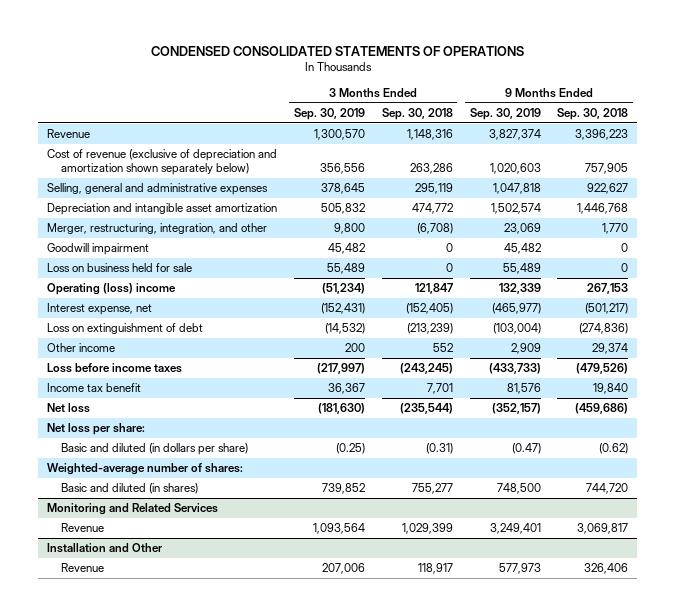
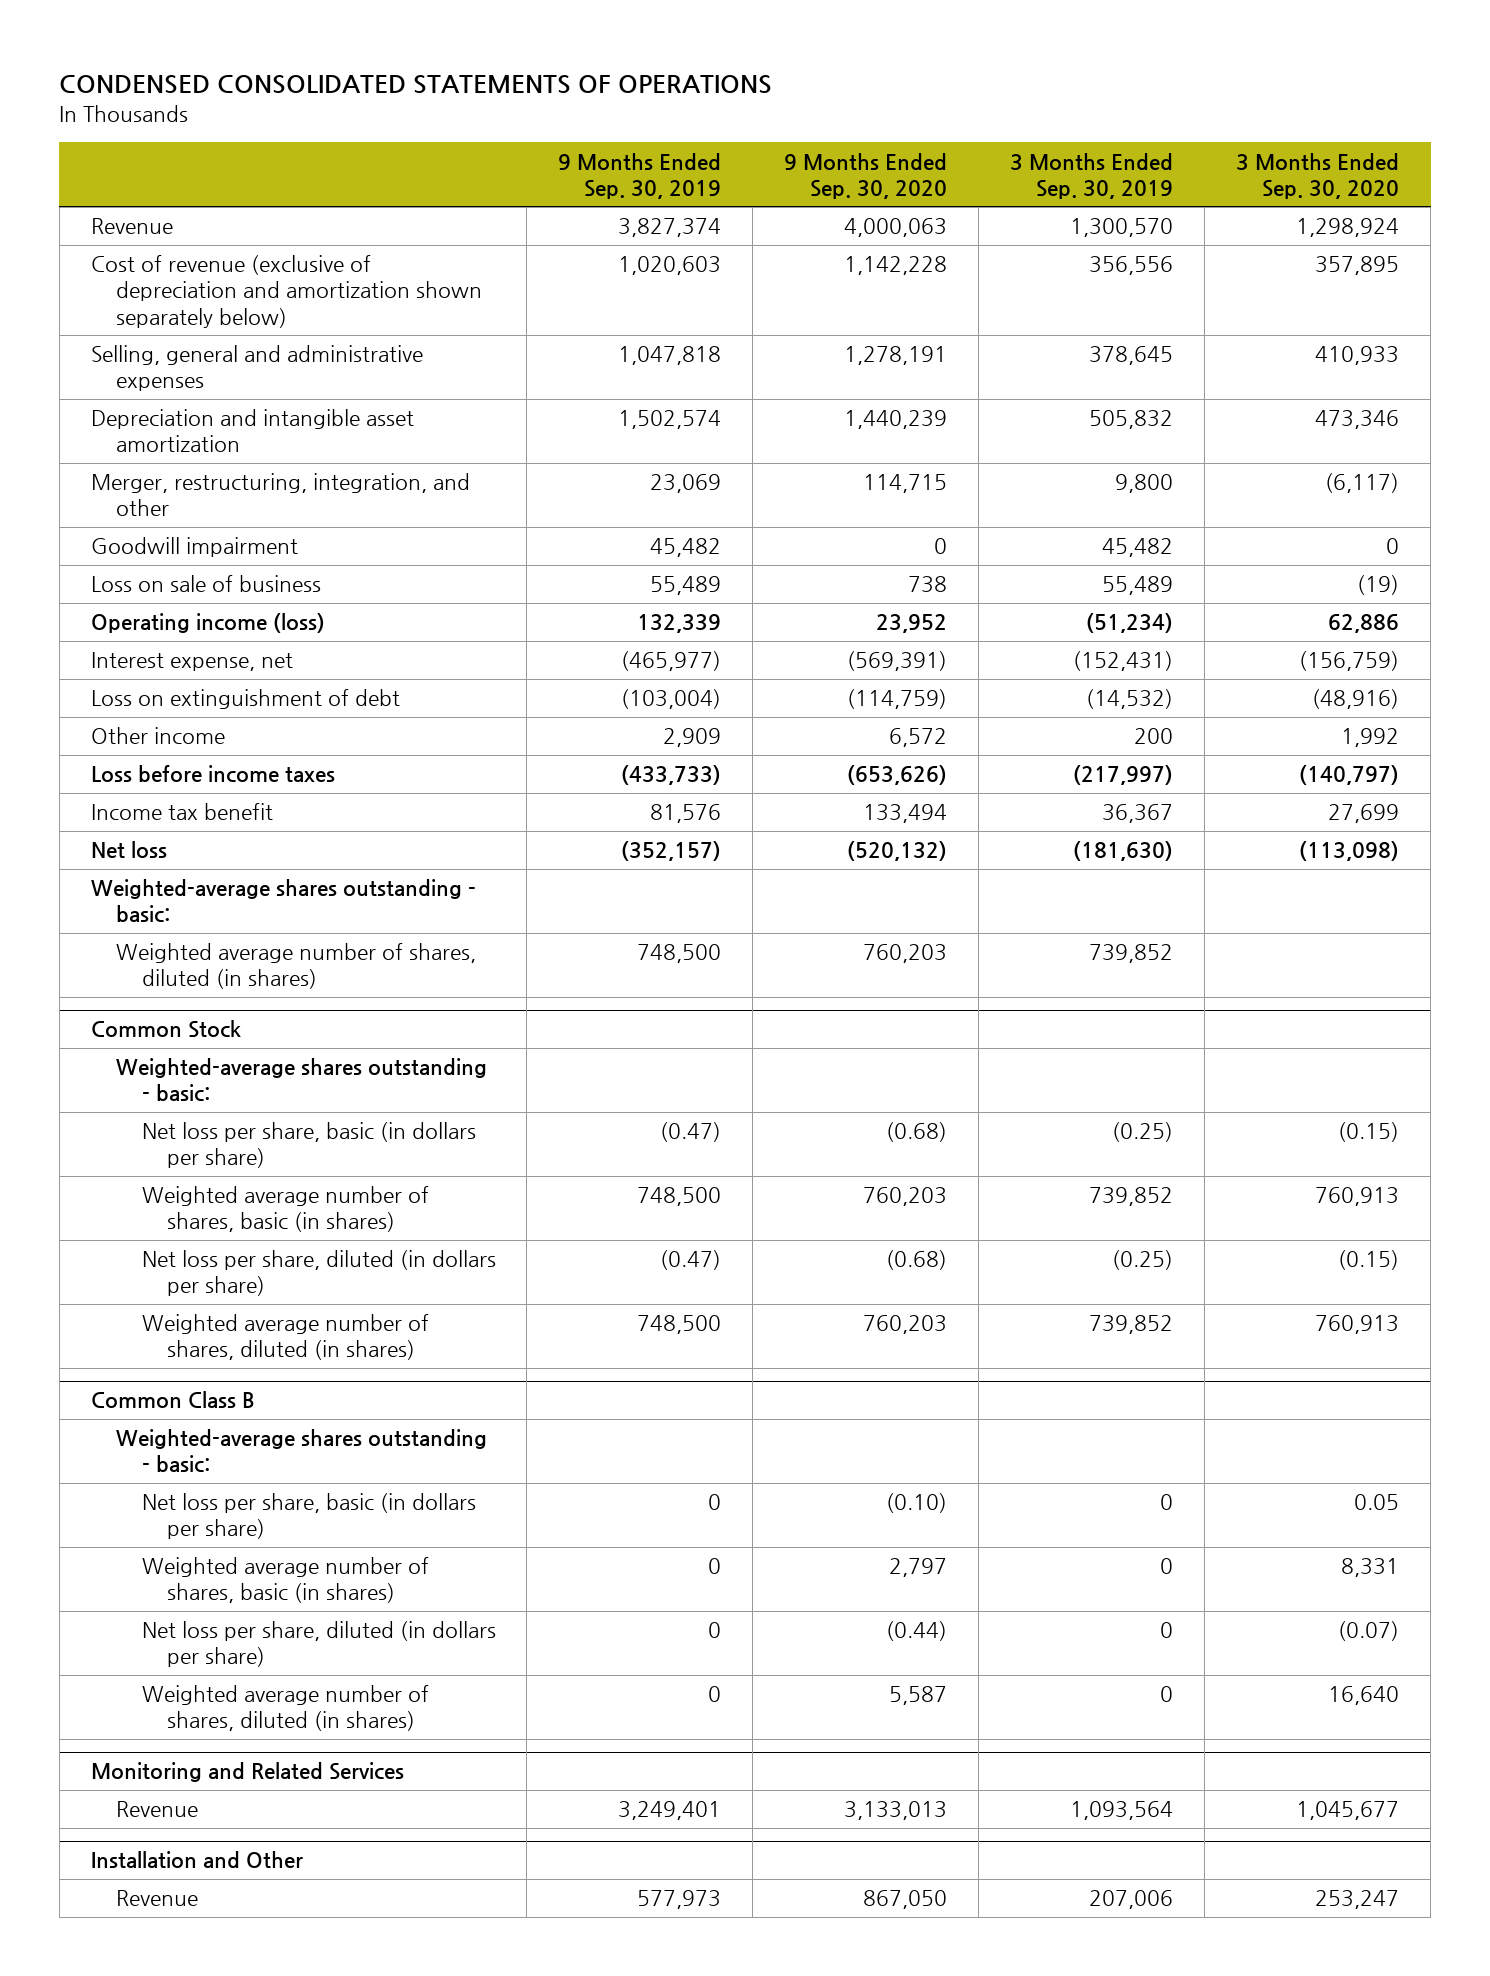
- | 3 Months Ended Sep. 30, 2019 | 3 Months Ended Sep. 30, 2018 | 9 Months Ended Sep. 30, 2019 | 9 Months Ended Sep. 30, 2018
+ | 9 Months Ended Sep. 30, 2019 | 9 Months Ended Sep. 30, 2020 | 3 Months Ended Sep. 30, 2019 | 3 Months Ended Sep. 30, 2020
- Loss on business held for sale | 55,489 | 0 | 55,489 | 0
- Operating (loss) income | (51,234) | 121,847 | 132,339 | 267,153
+ Loss on sale of business | 55,489 | 738 | 55,489 | (19)
+ Operating income (loss) | 132,339 | 23,952 | (51,234) | 62,886
- Net loss per share:
- Basic and diluted (in dollars per share) | (0.25) | (0.31) | (0.47) | (0.62)
- Weighted-average number of shares:
- Basic and diluted (in shares) | 739,852 | 755,277 | 748,500 | 744,720
+ Weighted-average shares outstanding - basic:
+ Weighted average number of shares, diluted (in shares) | 748,500 | 760,203 | 739,852 |
+ Common Stock
+ Weighted-average shares outstanding - basic:
+ Net loss per share, basic (in dollars per share) | (0.47) | (0.68) | (0.25) | (0.15)
+ Weighted average number of shares, basic (in shares) | 748,500 | 760,203 | 739,852 | 760,913
+ Net loss per share, diluted (in dollars per share) | (0.47) | (0.68) | (0.25) | (0.15)
+ Weighted average number of shares, diluted (in shares) | 748,500 | 760,203 | 739,852 | 760,913
+ Common Class B
+ Weighted-average shares outstanding - basic:
+ Net loss per share, basic (in dollars per share) | 0 | (0.10) | 0 | 0.05
+ Weighted average number of shares, basic (in shares) | 0 | 2,797 | 0 | 8,331
+ Net loss per share, diluted (in dollars per share) | 0 | (0.44) | 0 | (0.07)
+ Weighted average number of shares, diluted (in shares) | 0 | 5,587 | 0 | 16,640

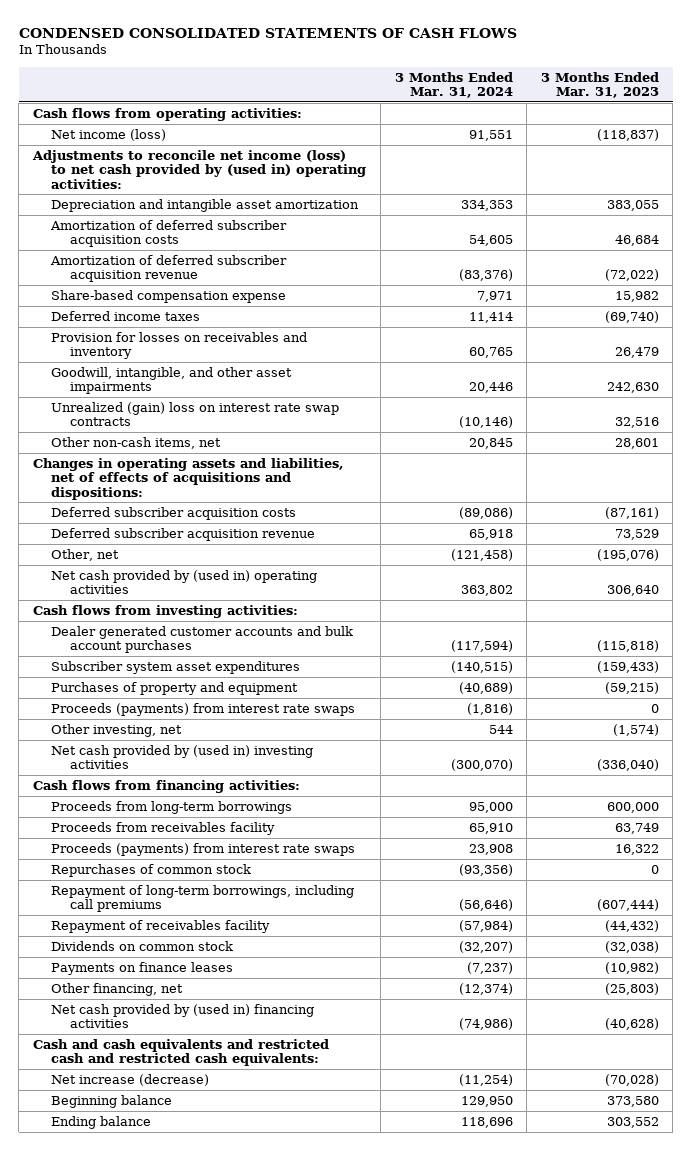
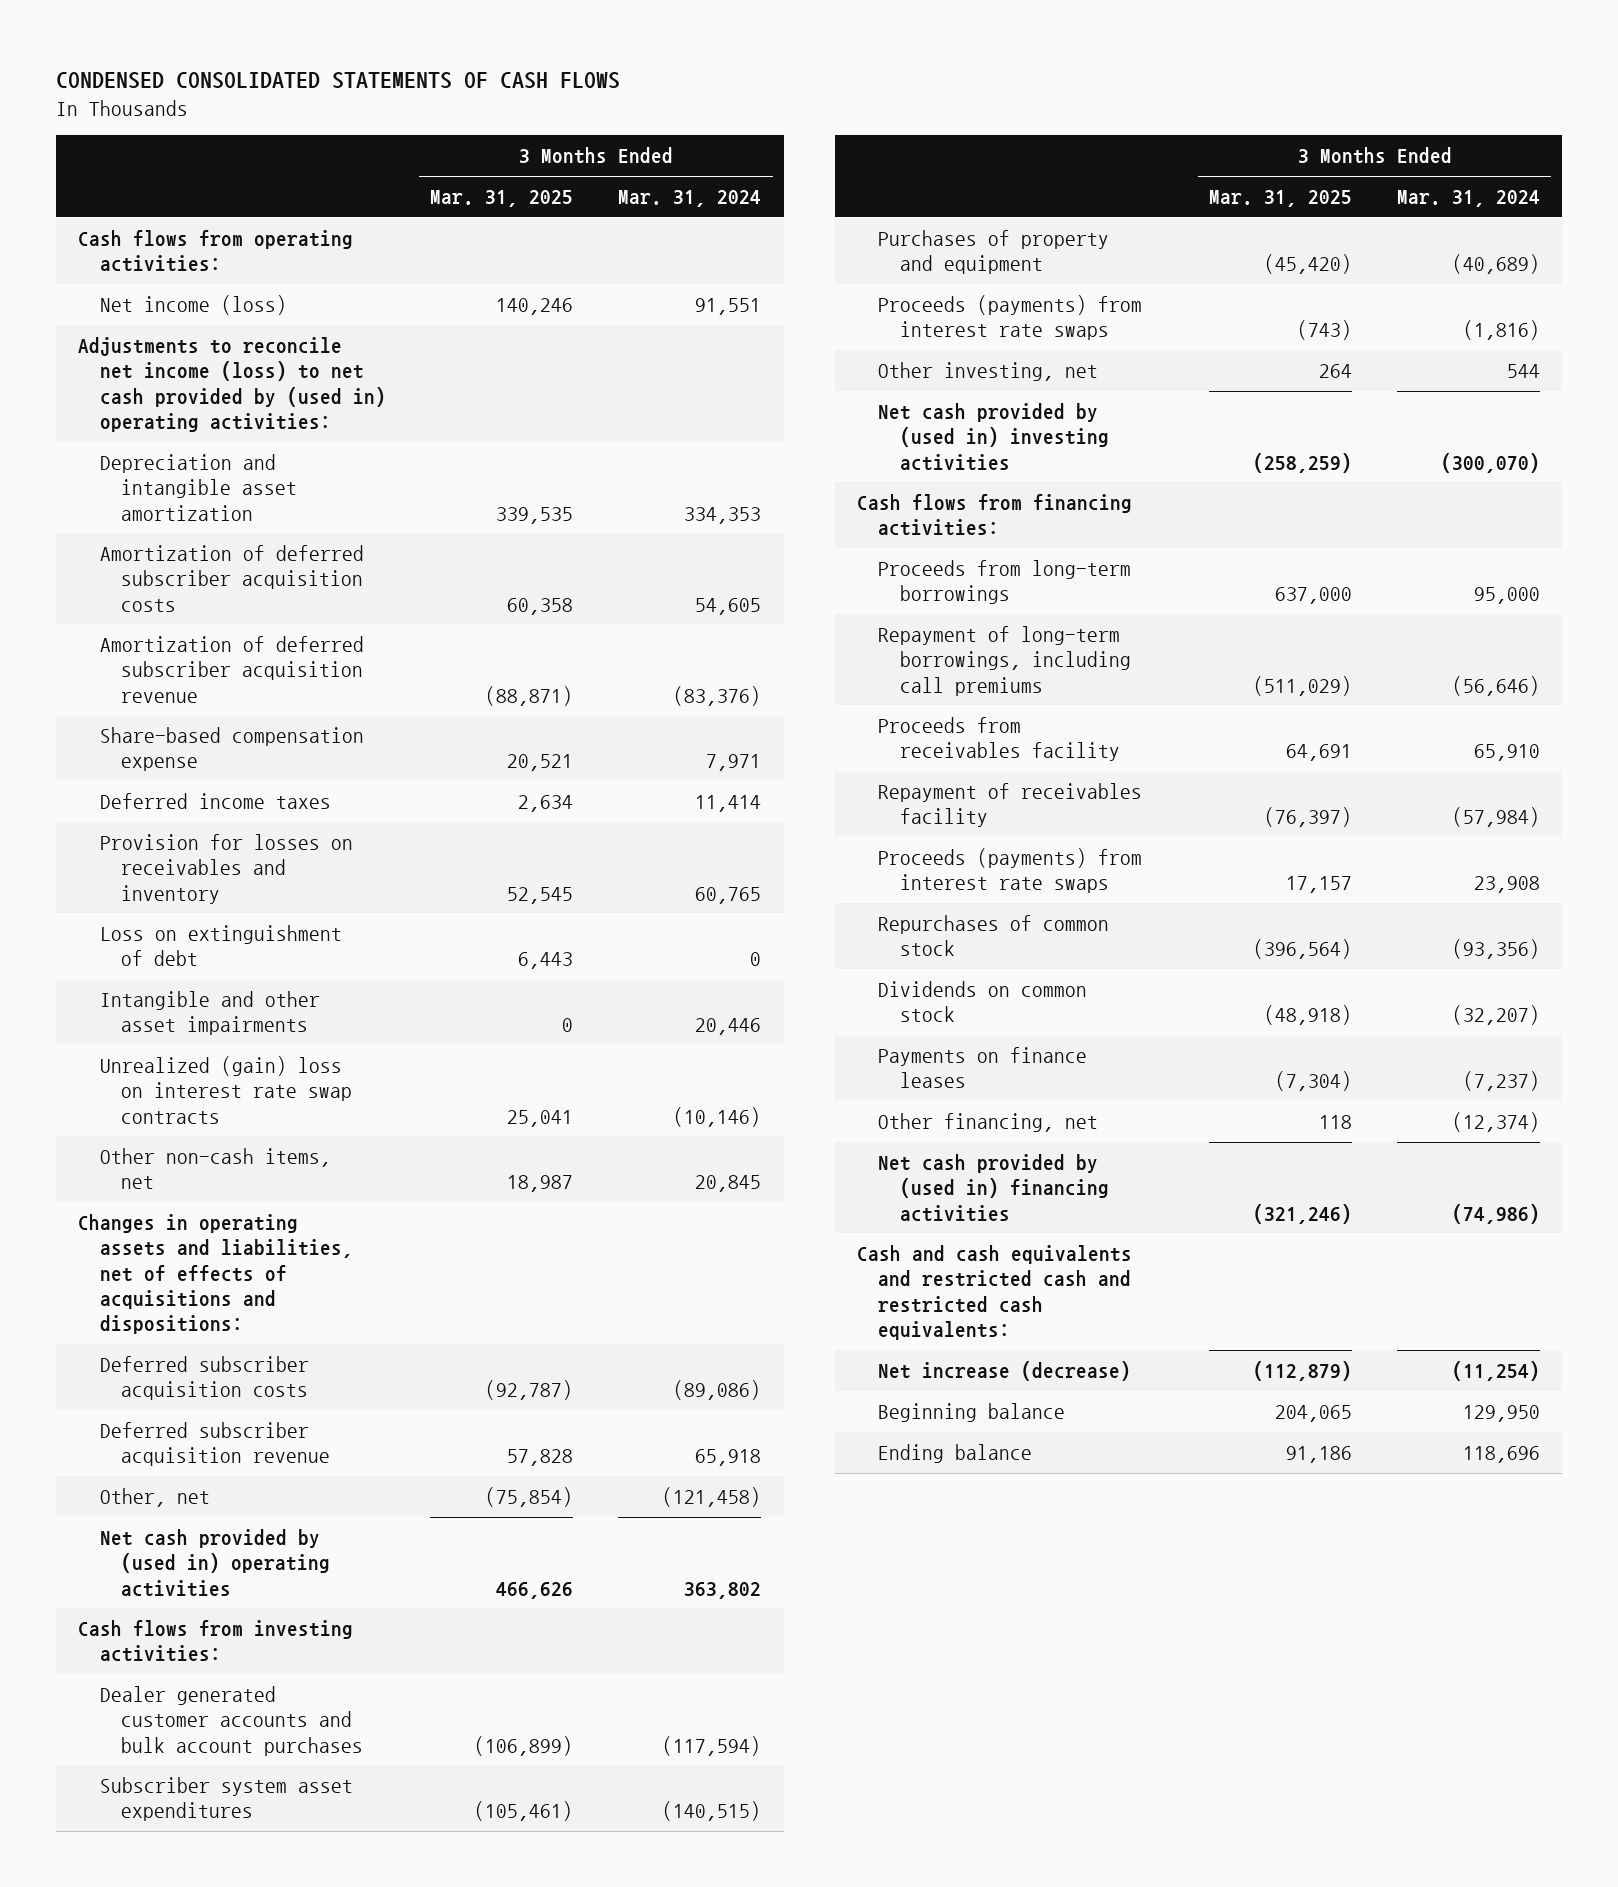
- | 3 Months Ended Mar. 31, 2024 | 3 Months Ended Mar. 31, 2023
+ | 3 Months Ended Mar. 31, 2025 | 3 Months Ended Mar. 31, 2024
- Goodwill, intangible, and other asset impairments | 20,446 | 242,630
+ Loss on extinguishment of debt | 6,443 | 0
+ Intangible and other asset impairments | 0 | 20,446
moved up: Repayment of long-term borrowings, including call premiums | (511,029) | (56,646)
moved up: Repayment of receivables facility | (76,397) | (57,984)

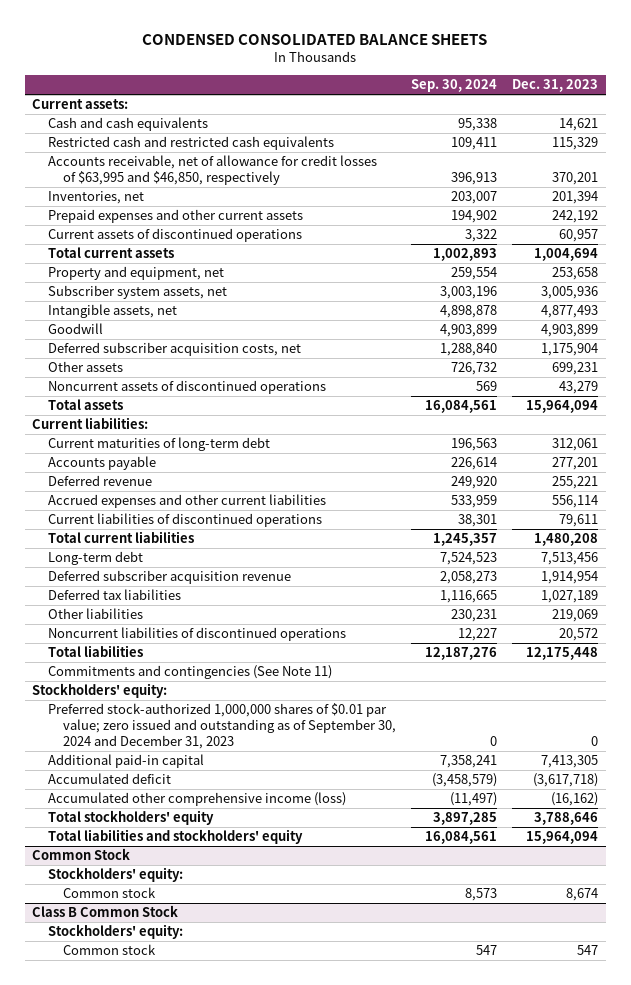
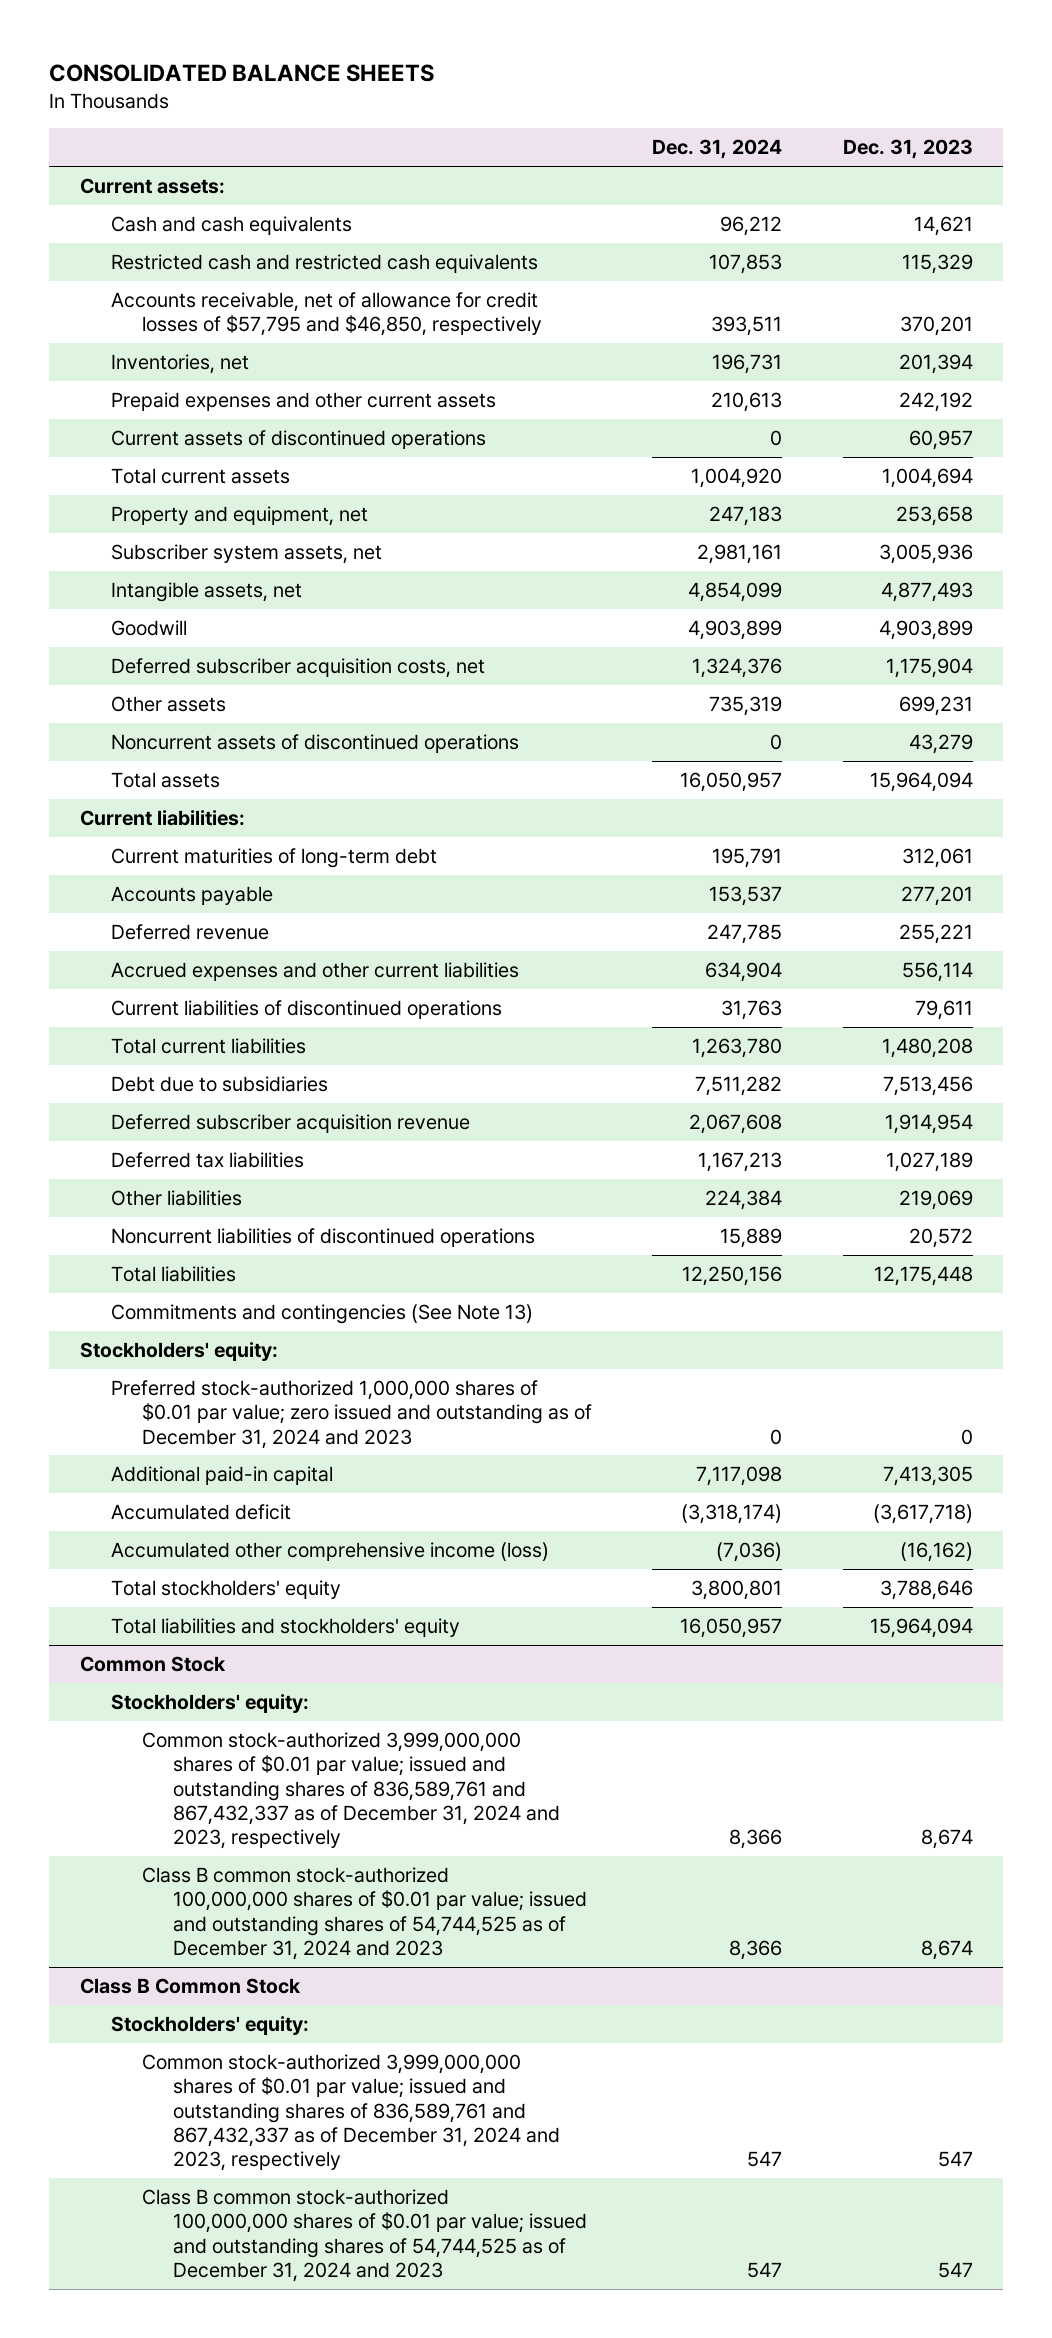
- CONDENSED CONSOLIDATED BALANCE SHEETS
+ CONSOLIDATED BALANCE SHEETS
- | Sep. 30, 2024 | Dec. 31, 2023
+ | Dec. 31, 2024 | Dec. 31, 2023
- Accounts receivable, net of allowance for credit losses of $63,995 and $46,850, respectively | 396,913 | 370,201
+ Accounts receivable, net of allowance for credit losses of $57,795 and $46,850, respectively | 393,511 | 370,201
- Long-term debt | 7,524,523 | 7,513,456
+ Debt due to subsidiaries | 7,511,282 | 7,513,456
- Commitments and contingencies (See Note 11)
+ Commitments and contingencies (See Note 13)
- Preferred stock-authorized 1,000,000 shares of $0.01 par value; zero issued and outstanding as of September 30, 2024 and December 31, 2023 | 0 | 0
+ Preferred stock-authorized 1,000,000 shares of $0.01 par value; zero issued and outstanding as of December 31, 2024 and 2023 | 0 | 0
@ Common Stock
- Common stock | 8,573 | 8,674
+ Common stock-authorized 3,999,000,000 shares of $0.01 par value; issued and outstanding shares of 836,589,761 and 867,432,337 as of December 31, 2024 and 2023, respectively | 8,366 | 8,674
+ Class B common stock-authorized 100,000,000 shares of $0.01 par value; issued and outstanding shares of 54,744,525 as of December 31, 2024 and 2023 | 8,366 | 8,674
@ Class B Common Stock
- Common stock | 547 | 547
+ Common stock-authorized 3,999,000,000 shares of $0.01 par value; issued and outstanding shares of 836,589,761 and 867,432,337 as of December 31, 2024 and 2023, respectively | 547 | 547
+ Class B common stock-authorized 100,000,000 shares of $0.01 par value; issued and outstanding shares of 54,744,525 as of December 31, 2024 and 2023 | 547 | 547

